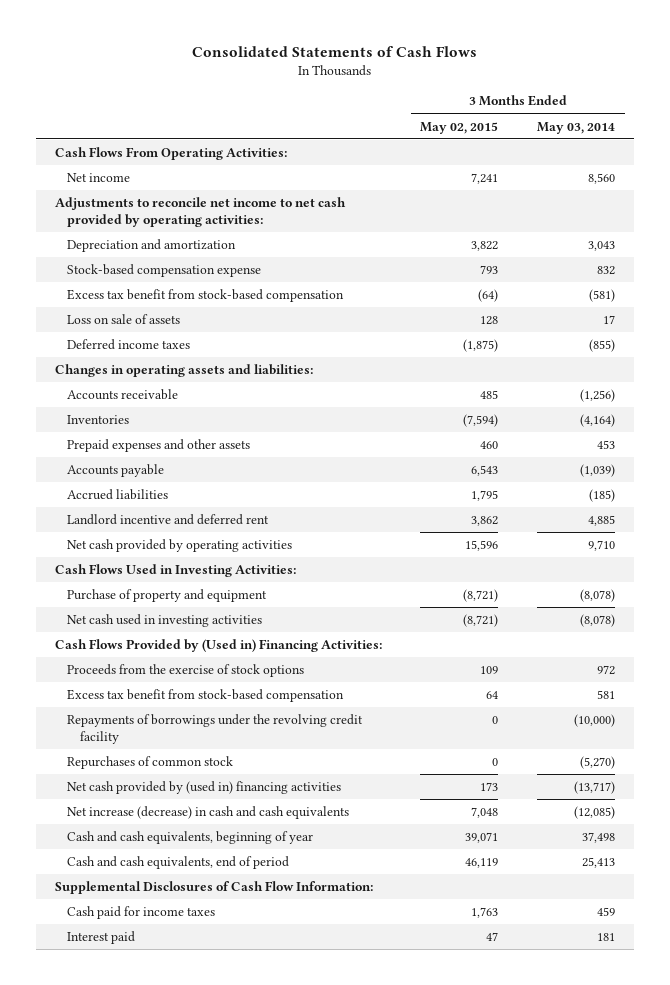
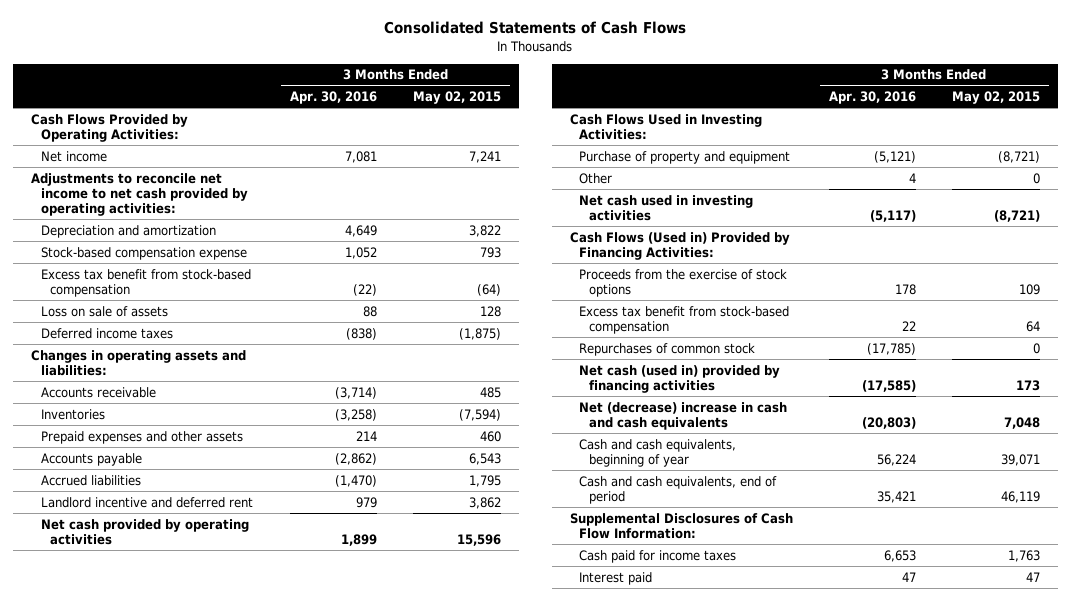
- | 3 Months Ended May 02, 2015 | 3 Months Ended May 03, 2014
+ | 3 Months Ended Apr. 30, 2016 | 3 Months Ended May 02, 2015
- Cash Flows From Operating Activities:
+ Cash Flows Provided by Operating Activities:
+ Other | 4 | 0
- Cash Flows Provided by (Used in) Financing Activities:
+ Cash Flows (Used in) Provided by Financing Activities:
- Repayments of borrowings under the revolving credit facility | 0 | (10,000)
- Net cash provided by (used in) financing activities | 173 | (13,717)
- Net increase (decrease) in cash and cash equivalents | 7,048 | (12,085)
+ Net cash (used in) provided by financing activities | (17,585) | 173
+ Net (decrease) increase in cash and cash equivalents | (20,803) | 7,048

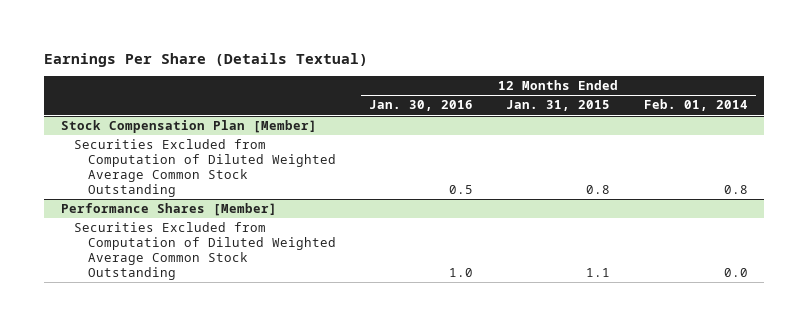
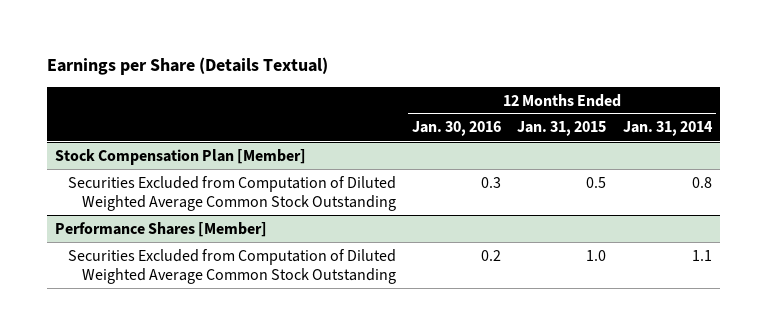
- Earnings Per Share (Details Textual)
+ Earnings per Share (Details Textual)
- | 12 Months Ended Jan. 30, 2016 | 12 Months Ended Jan. 31, 2015 | 12 Months Ended Feb. 01, 2014
+ | 12 Months Ended Jan. 30, 2016 | 12 Months Ended Jan. 31, 2015 | 12 Months Ended Jan. 31, 2014
@ Stock Compensation Plan [Member]
- Securities Excluded from Computation of Diluted Weighted Average Common Stock Outstanding | 0.5 | 0.8 | 0.8
+ Securities Excluded from Computation of Diluted Weighted Average Common Stock Outstanding | 0.3 | 0.5 | 0.8
@ Performance Shares [Member]
- Securities Excluded from Computation of Diluted Weighted Average Common Stock Outstanding | 1.0 | 1.1 | 0.0
+ Securities Excluded from Computation of Diluted Weighted Average Common Stock Outstanding | 0.2 | 1.0 | 1.1

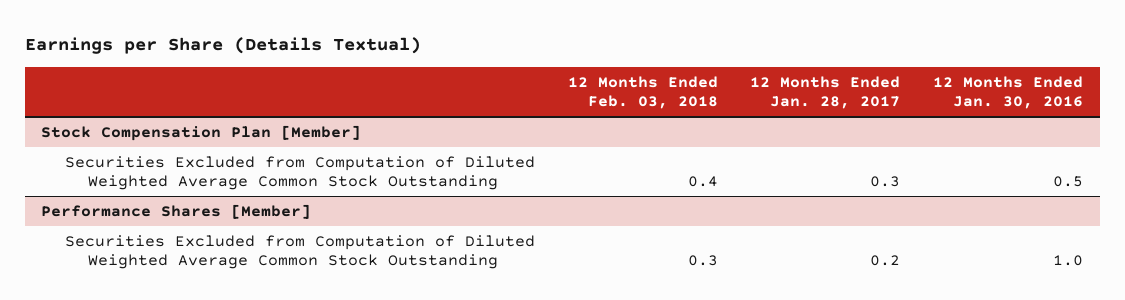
- | 12 Months Ended Jan. 30, 2016 | 12 Months Ended Jan. 31, 2015 | 12 Months Ended Jan. 31, 2014
+ | 12 Months Ended Feb. 03, 2018 | 12 Months Ended Jan. 28, 2017 | 12 Months Ended Jan. 30, 2016
@ Stock Compensation Plan [Member]
- Securities Excluded from Computation of Diluted Weighted Average Common Stock Outstanding | 0.3 | 0.5 | 0.8
+ Securities Excluded from Computation of Diluted Weighted Average Common Stock Outstanding | 0.4 | 0.3 | 0.5
@ Performance Shares [Member]
- Securities Excluded from Computation of Diluted Weighted Average Common Stock Outstanding | 0.2 | 1.0 | 1.1
+ Securities Excluded from Computation of Diluted Weighted Average Common Stock Outstanding | 0.3 | 0.2 | 1.0

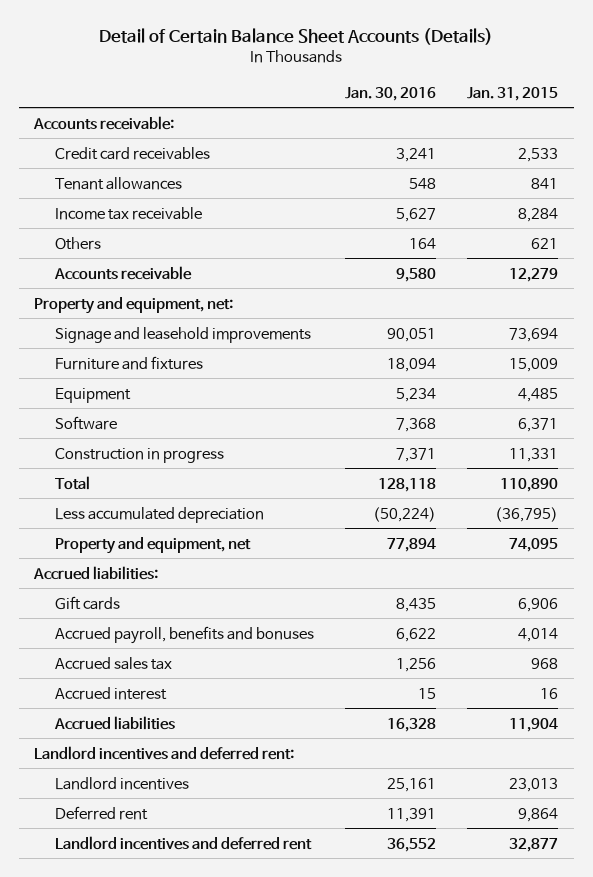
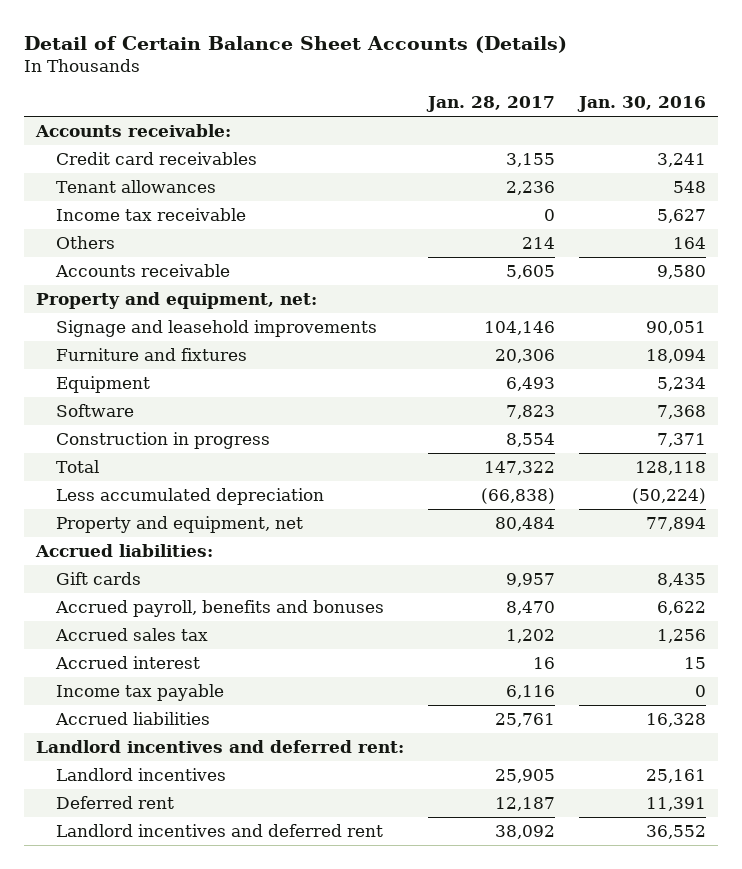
- | Jan. 30, 2016 | Jan. 31, 2015
+ | Jan. 28, 2017 | Jan. 30, 2016
+ Income tax payable | 6,116 | 0

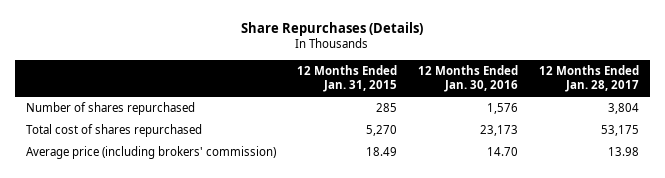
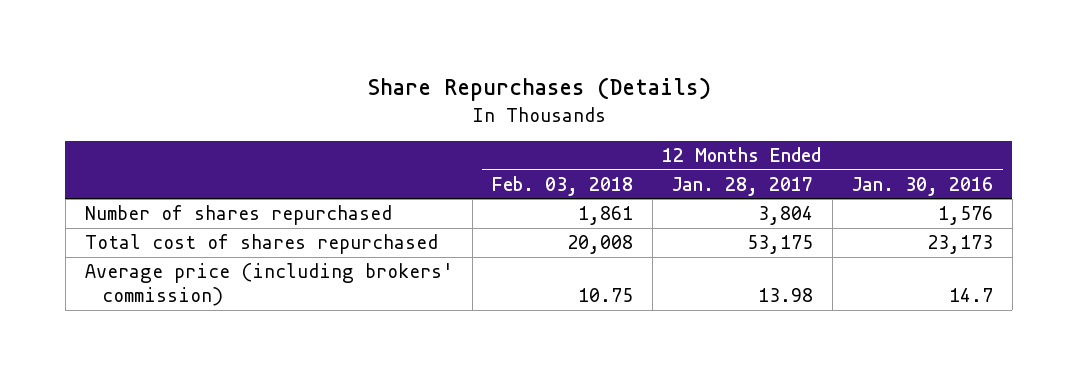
- | 12 Months Ended Jan. 31, 2015 | 12 Months Ended Jan. 30, 2016 | 12 Months Ended Jan. 28, 2017
+ | 12 Months Ended Feb. 03, 2018 | 12 Months Ended Jan. 28, 2017 | 12 Months Ended Jan. 30, 2016
- Average price (including brokers' commission) | 18.49 | 14.70 | 13.98
+ Average price (including brokers' commission) | 10.75 | 13.98 | 14.7

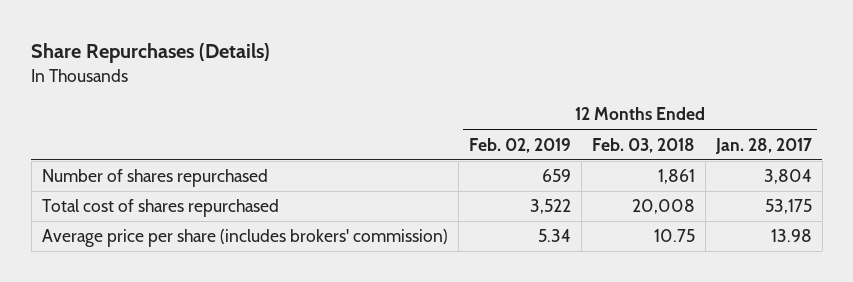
- | 12 Months Ended Feb. 03, 2018 | 12 Months Ended Jan. 28, 2017 | 12 Months Ended Jan. 30, 2016
+ | 12 Months Ended Feb. 02, 2019 | 12 Months Ended Feb. 03, 2018 | 12 Months Ended Jan. 28, 2017
- Average price (including brokers' commission) | 10.75 | 13.98 | 14.7
+ Average price per share (includes brokers' commission) | 5.34 | 10.75 | 13.98

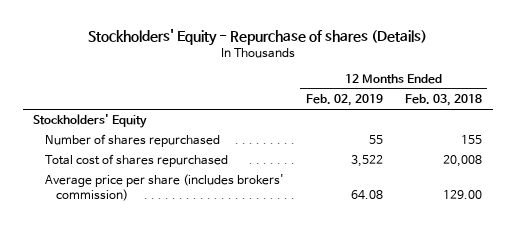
- Share Repurchases (Details)
+ Stockholders' Equity - Repurchase of shares (Details)
- | 12 Months Ended Feb. 02, 2019 | 12 Months Ended Feb. 03, 2018 | 12 Months Ended Jan. 28, 2017
+ | 12 Months Ended Feb. 02, 2019 | 12 Months Ended Feb. 03, 2018
- Number of shares repurchased | 659 | 1,861 | 3,804
+ Stockholders' Equity
+ Number of shares repurchased | 55 | 155
- Average price per share (includes brokers' commission) | 5.34 | 10.75 | 13.98
+ Average price per share (includes brokers' commission) | 64.08 | 129.00

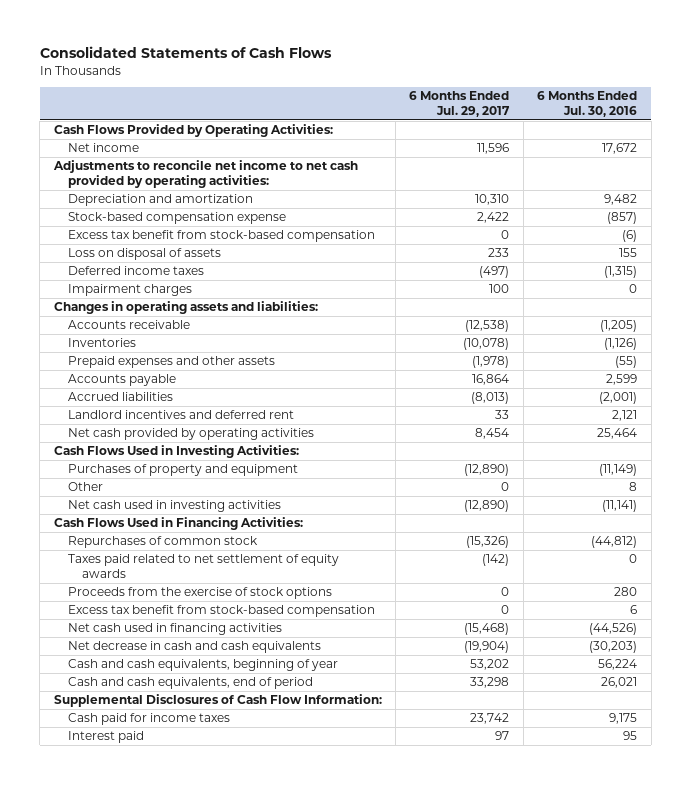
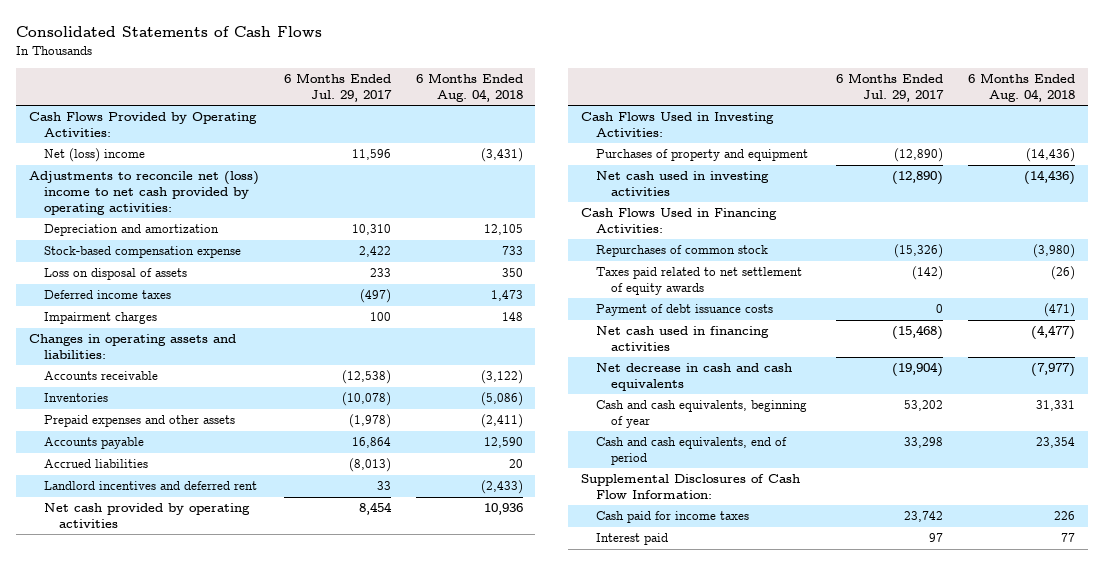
- | 6 Months Ended Jul. 29, 2017 | 6 Months Ended Jul. 30, 2016
+ | 6 Months Ended Jul. 29, 2017 | 6 Months Ended Aug. 04, 2018
- Net income | 11,596 | 17,672
- Adjustments to reconcile net income to net cash provided by operating activities:
+ Net (loss) income | 11,596 | (3,431)
+ Adjustments to reconcile net (loss) income to net cash provided by operating activities:
- Excess tax benefit from stock-based compensation | 0 | (6)
- Other | 0 | 8
- Proceeds from the exercise of stock options | 0 | 280
- Excess tax benefit from stock-based compensation | 0 | 6
+ Payment of debt issuance costs | 0 | (471)

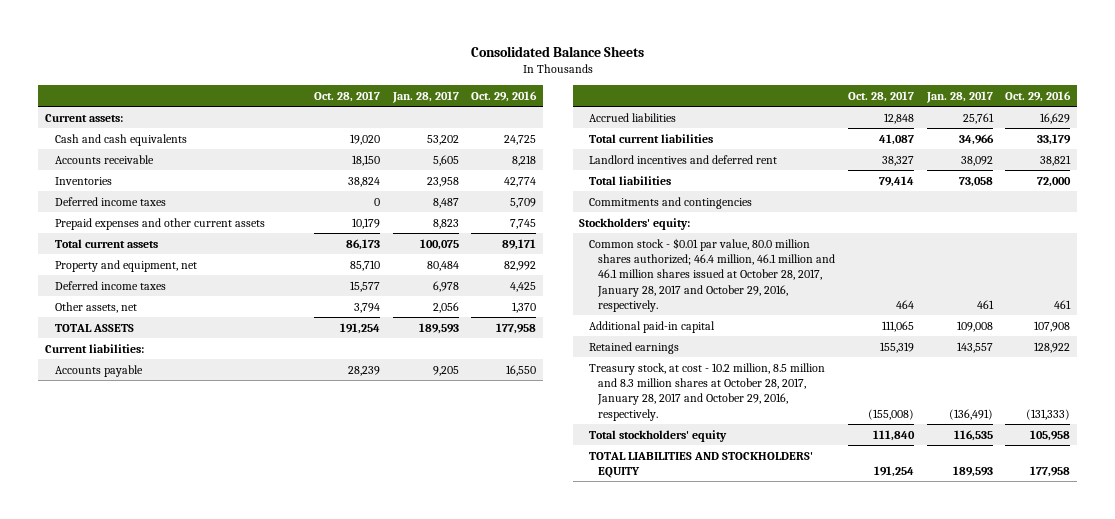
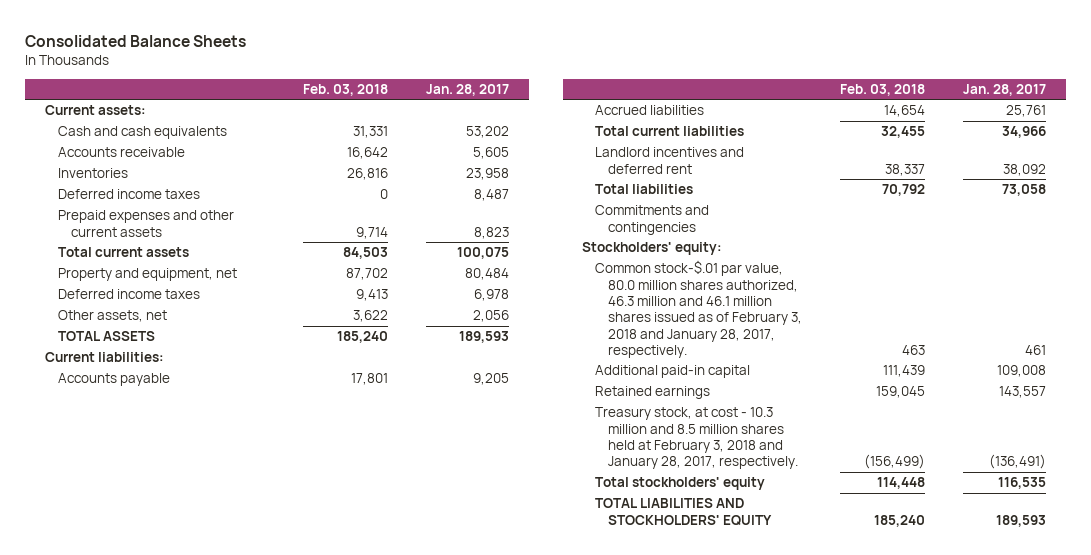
- | Oct. 28, 2017 | Jan. 28, 2017 | Oct. 29, 2016
+ | Feb. 03, 2018 | Jan. 28, 2017
- Common stock - $0.01 par value, 80.0 million shares authorized; 46.4 million, 46.1 million and 46.1 million shares issued at October 28, 2017, January 28, 2017 and October 29, 2016, respectively. | 464 | 461 | 461
+ Common stock-$.01 par value, 80.0 million shares authorized, 46.3 million and 46.1 million shares issued as of February 3, 2018 and January 28, 2017, respectively. | 463 | 461
- Treasury stock, at cost - 10.2 million, 8.5 million and 8.3 million shares at October 28, 2017, January 28, 2017 and October 29, 2016, respectively. | (155,008) | (136,491) | (131,333)
+ Treasury stock, at cost - 10.3 million and 8.5 million shares held at February 3, 2018 and January 28, 2017, respectively. | (156,499) | (136,491)

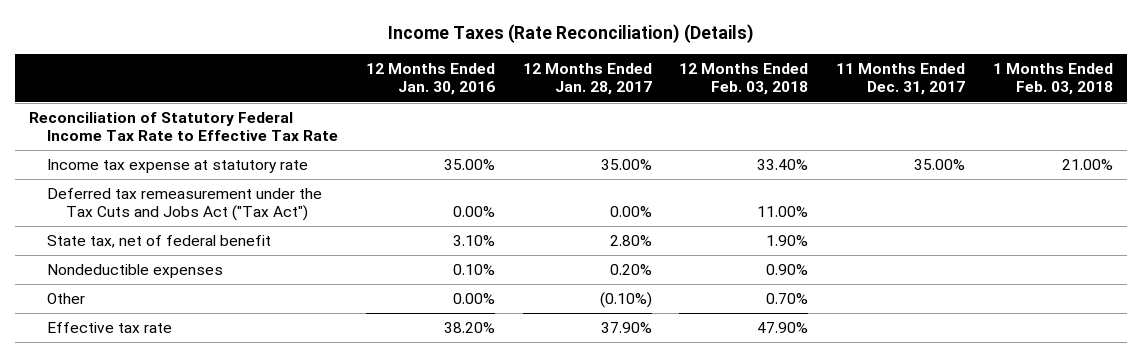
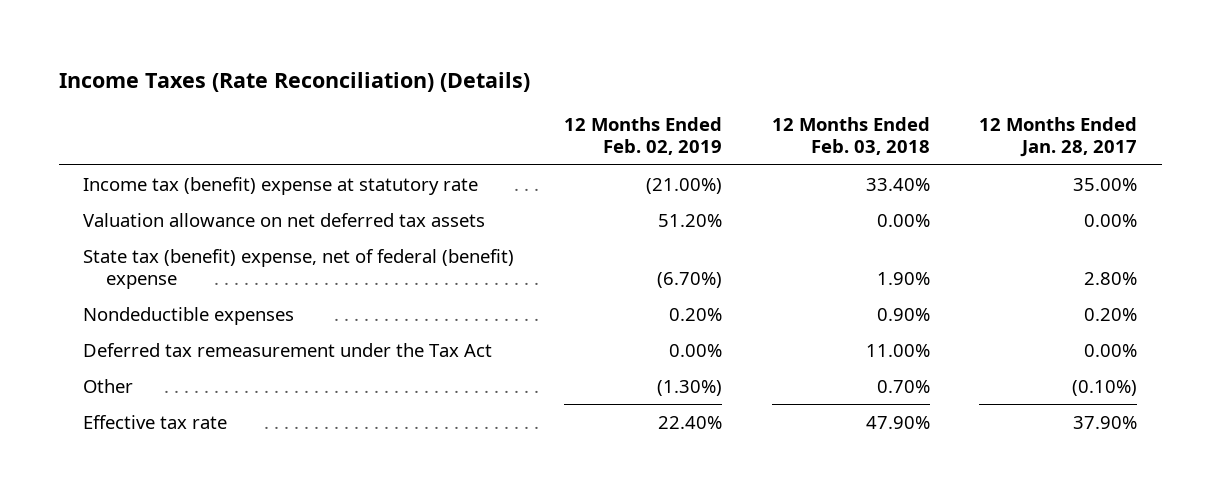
- | 12 Months Ended Jan. 30, 2016 | 12 Months Ended Jan. 28, 2017 | 12 Months Ended Feb. 03, 2018 | 11 Months Ended Dec. 31, 2017 | 1 Months Ended Feb. 03, 2018
+ | 12 Months Ended Feb. 02, 2019 | 12 Months Ended Feb. 03, 2018 | 12 Months Ended Jan. 28, 2017
- Reconciliation of Statutory Federal Income Tax Rate to Effective Tax Rate
- Income tax expense at statutory rate | 35.00% | 35.00% | 33.40% | 35.00% | 21.00%
- Deferred tax remeasurement under the Tax Cuts and Jobs Act ("Tax Act") | 0.00% | 0.00% | 11.00% | |
- State tax, net of federal benefit | 3.10% | 2.80% | 1.90% | |
+ Income tax (benefit) expense at statutory rate | (21.00%) | 33.40% | 35.00%
+ Valuation allowance on net deferred tax assets | 51.20% | 0.00% | 0.00%
+ State tax (benefit) expense, net of federal (benefit) expense | (6.70%) | 1.90% | 2.80%
+ Deferred tax remeasurement under the Tax Act | 0.00% | 11.00% | 0.00%

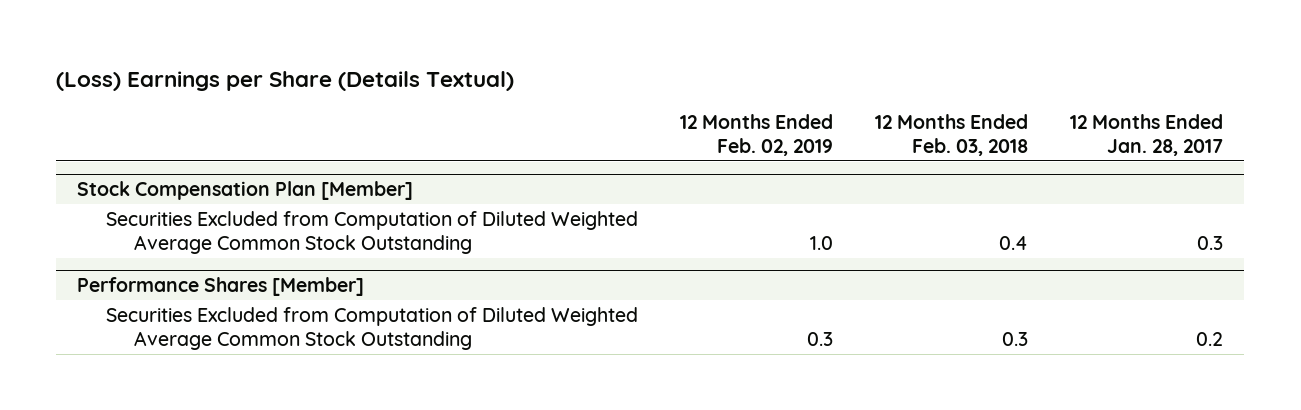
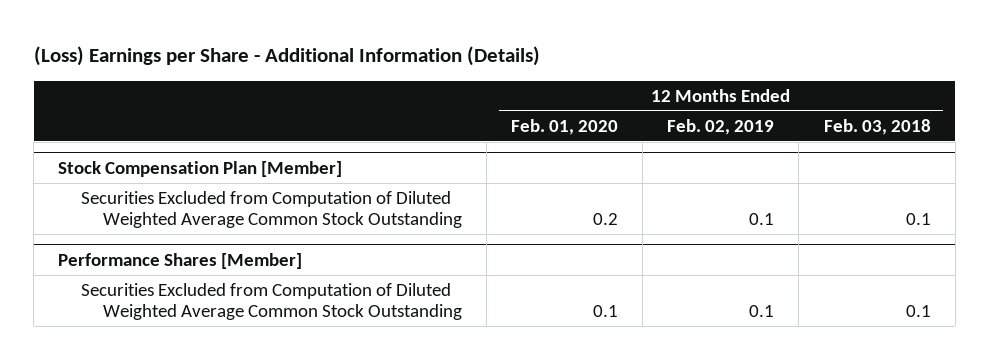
- (Loss) Earnings per Share (Details Textual)
+ (Loss) Earnings per Share - Additional Information (Details)
- | 12 Months Ended Feb. 02, 2019 | 12 Months Ended Feb. 03, 2018 | 12 Months Ended Jan. 28, 2017
+ | 12 Months Ended Feb. 01, 2020 | 12 Months Ended Feb. 02, 2019 | 12 Months Ended Feb. 03, 2018
@ Stock Compensation Plan [Member]
- Securities Excluded from Computation of Diluted Weighted Average Common Stock Outstanding | 1.0 | 0.4 | 0.3
+ Securities Excluded from Computation of Diluted Weighted Average Common Stock Outstanding | 0.2 | 0.1 | 0.1
@ Performance Shares [Member]
- Securities Excluded from Computation of Diluted Weighted Average Common Stock Outstanding | 0.3 | 0.3 | 0.2
+ Securities Excluded from Computation of Diluted Weighted Average Common Stock Outstanding | 0.1 | 0.1 | 0.1

